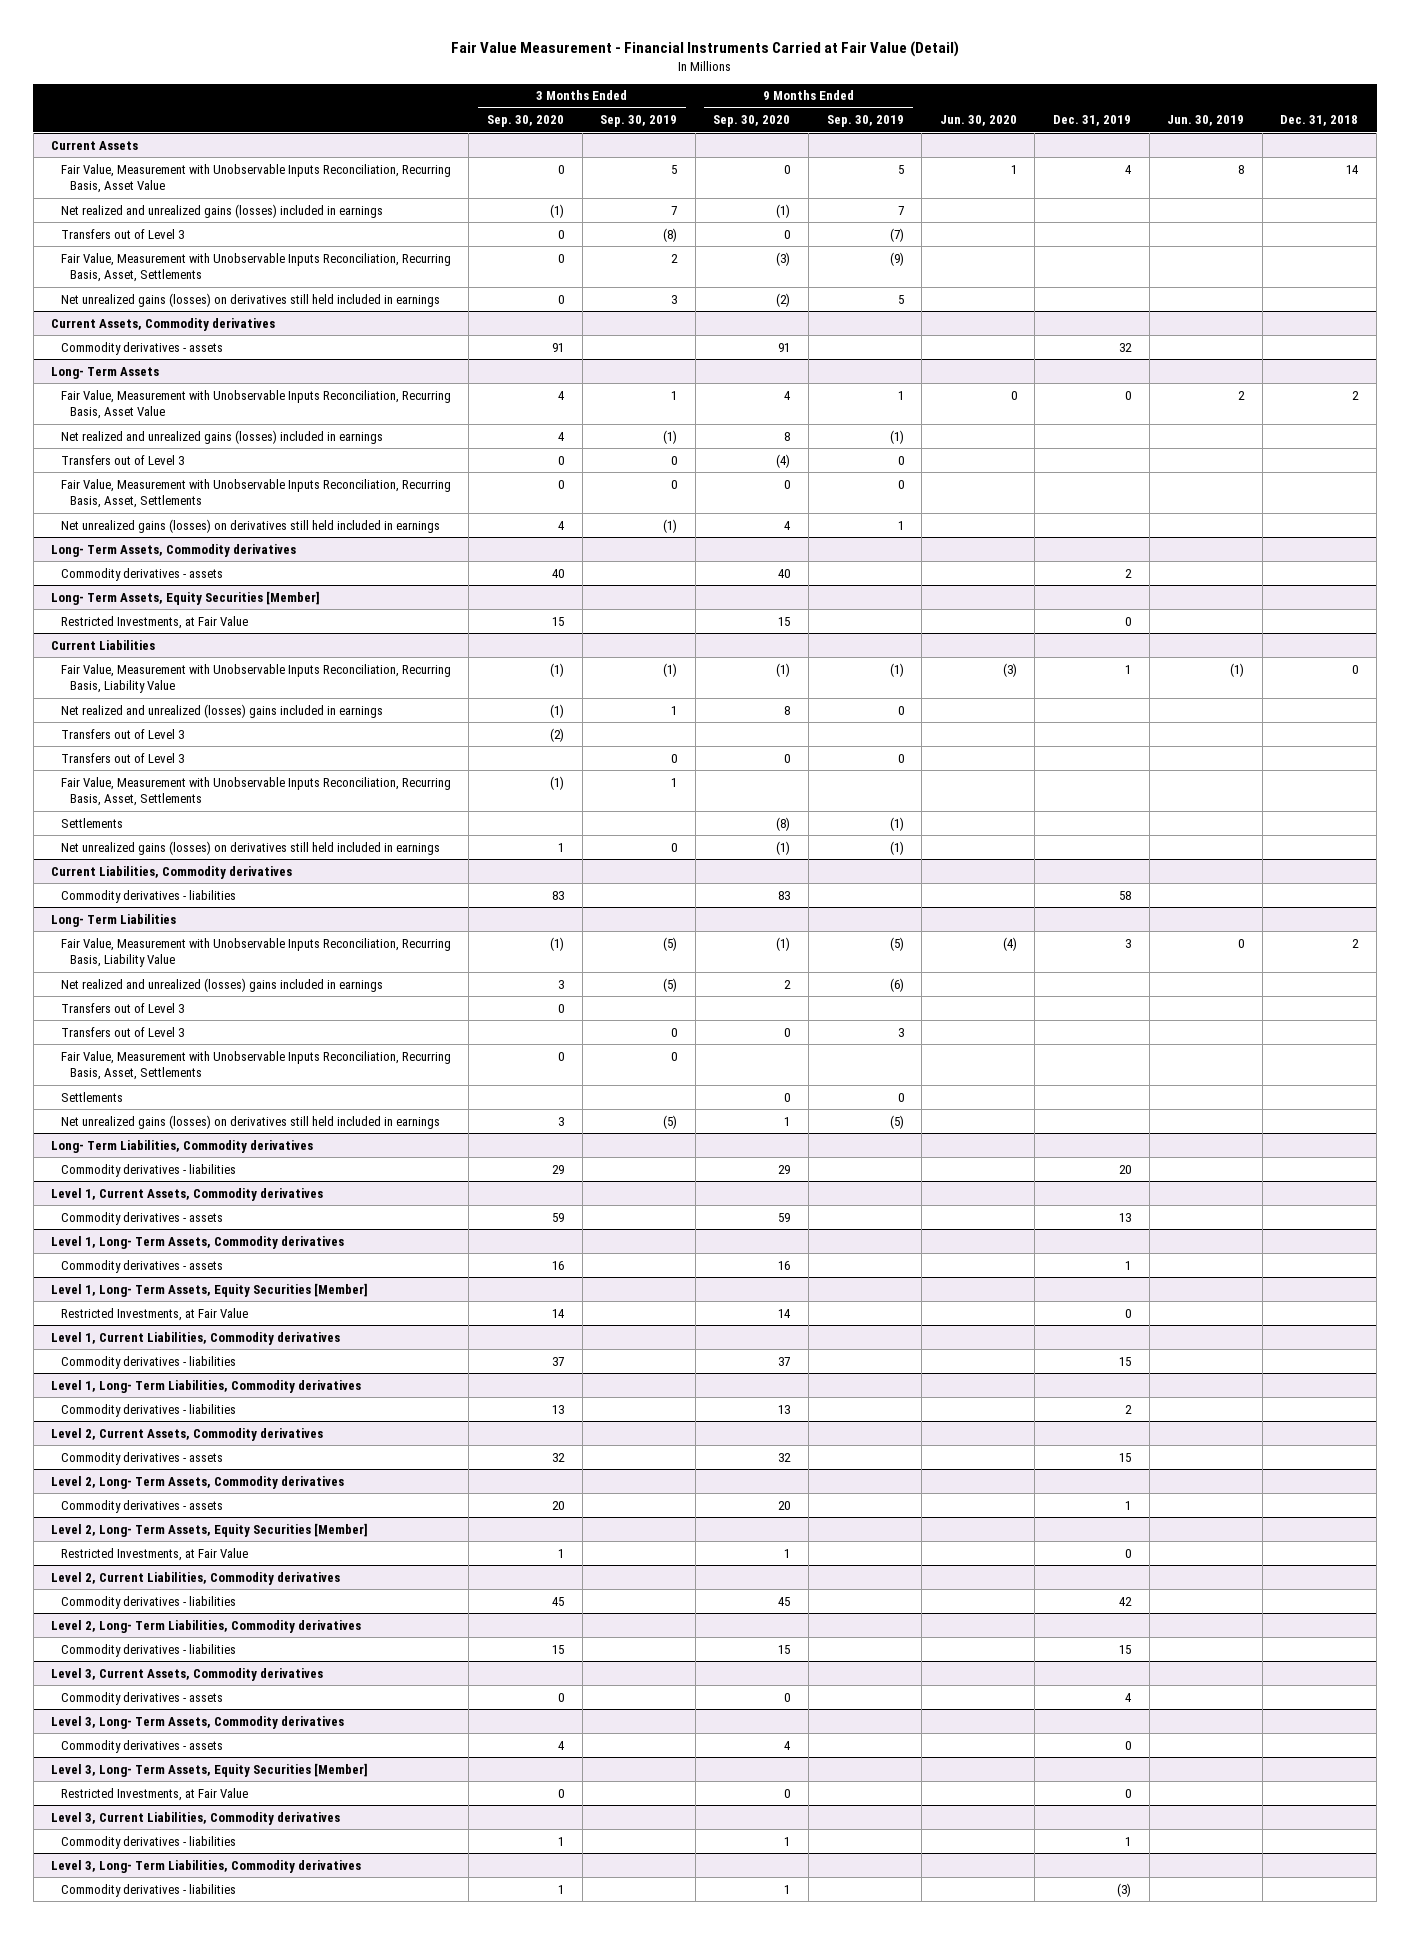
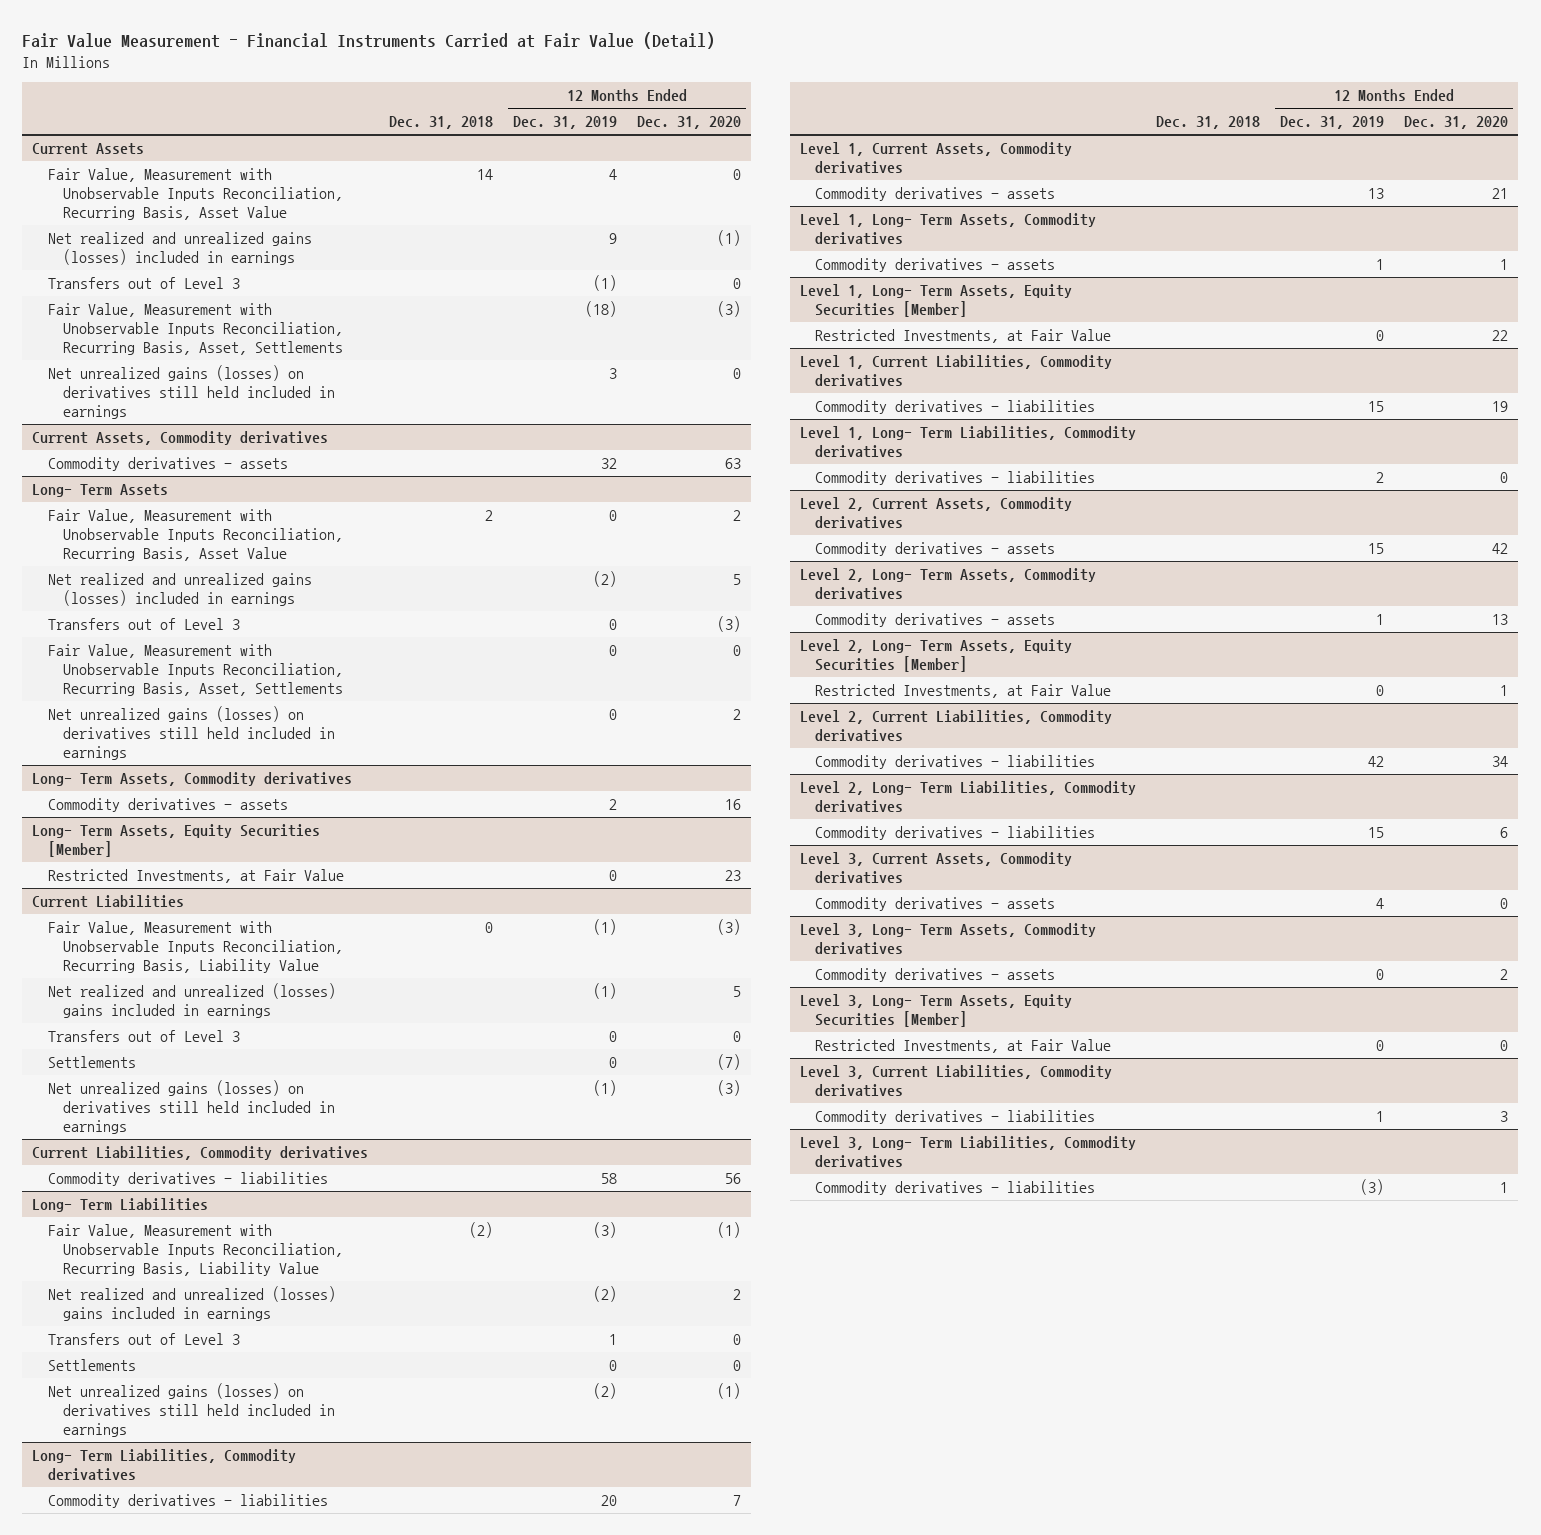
- | 3 Months Ended Sep. 30, 2020 | 3 Months Ended Sep. 30, 2019 | 9 Months Ended Sep. 30, 2020 | 9 Months Ended Sep. 30, 2019 | Jun. 30, 2020 | Dec. 31, 2019 | Jun. 30, 2019 | Dec. 31, 2018
+ | Dec. 31, 2018 | 12 Months Ended Dec. 31, 2019 | 12 Months Ended Dec. 31, 2020
@ Current Liabilities
- Transfers out of Level 3 | | 0 | 0 | 0 | | | |
- Fair Value, Measurement with Unobservable Inputs Reconciliation, Recurring Basis, Asset, Settlements | (1) | 1 | | | | | |
@ Long- Term Liabilities
- Fair Value, Measurement with Unobservable Inputs Reconciliation, Recurring Basis, Liability Value | (1) | (5) | (1) | (5) | (4) | 3 | 0 | 2
+ Fair Value, Measurement with Unobservable Inputs Reconciliation, Recurring Basis, Liability Value | (2) | (3) | (1)
- Transfers out of Level 3 | | 0 | 0 | 3 | | | |
- Fair Value, Measurement with Unobservable Inputs Reconciliation, Recurring Basis, Asset, Settlements | 0 | 0 | | | | | |

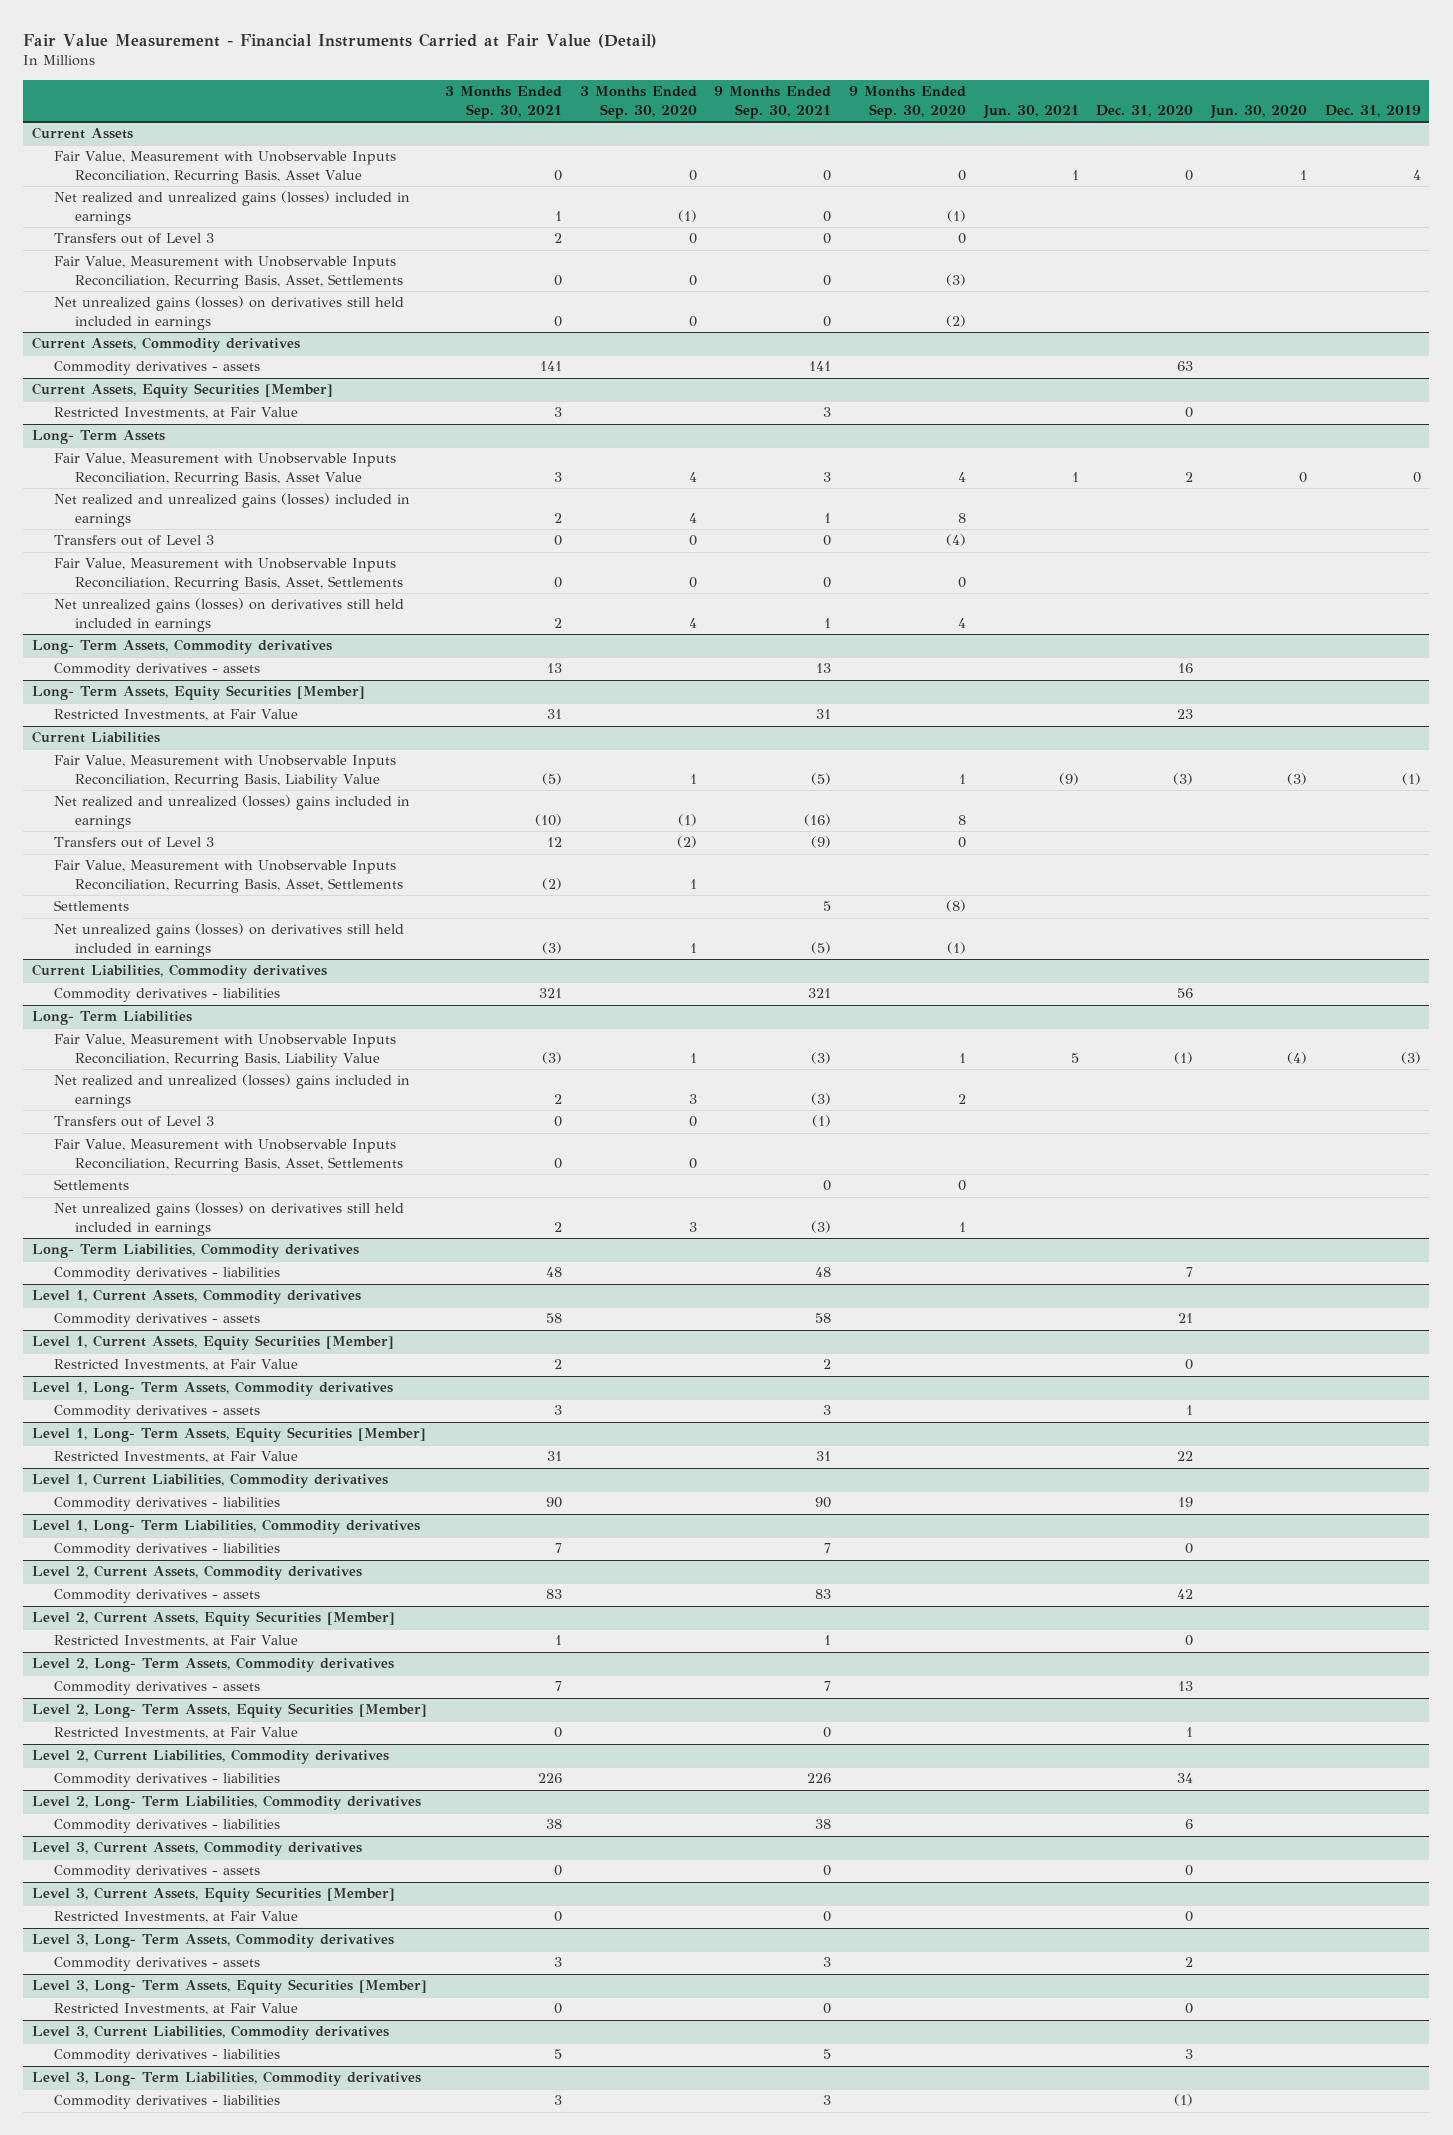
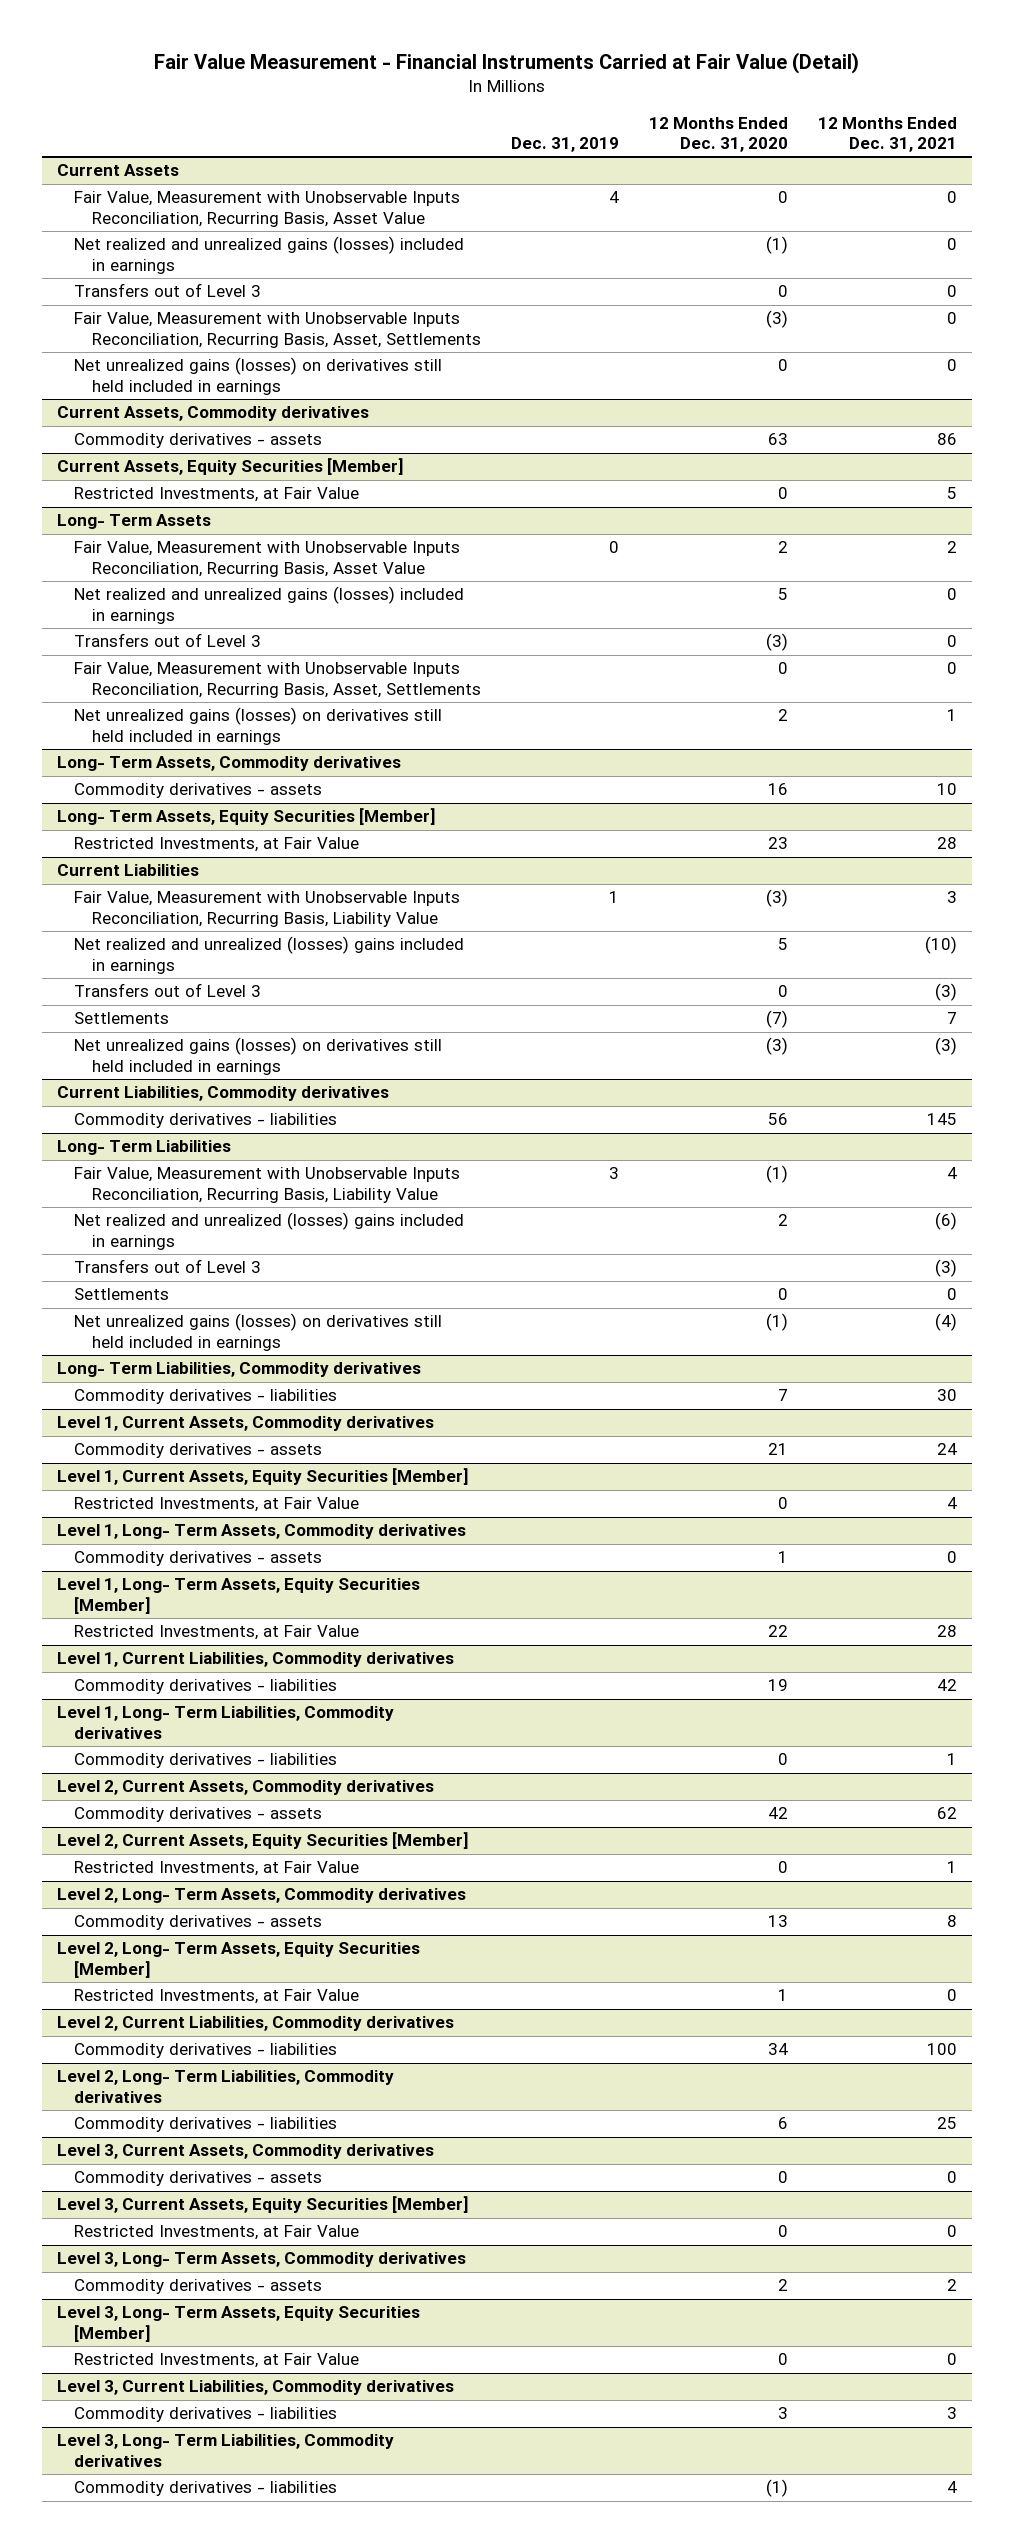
- | 3 Months Ended Sep. 30, 2021 | 3 Months Ended Sep. 30, 2020 | 9 Months Ended Sep. 30, 2021 | 9 Months Ended Sep. 30, 2020 | Jun. 30, 2021 | Dec. 31, 2020 | Jun. 30, 2020 | Dec. 31, 2019
+ | Dec. 31, 2019 | 12 Months Ended Dec. 31, 2020 | 12 Months Ended Dec. 31, 2021
@ Current Liabilities
- Fair Value, Measurement with Unobservable Inputs Reconciliation, Recurring Basis, Liability Value | (5) | 1 | (5) | 1 | (9) | (3) | (3) | (1)
+ Fair Value, Measurement with Unobservable Inputs Reconciliation, Recurring Basis, Liability Value | 1 | (3) | 3
- Fair Value, Measurement with Unobservable Inputs Reconciliation, Recurring Basis, Asset, Settlements | (2) | 1 | | | | | |
@ Long- Term Liabilities
- Fair Value, Measurement with Unobservable Inputs Reconciliation, Recurring Basis, Liability Value | (3) | 1 | (3) | 1 | 5 | (1) | (4) | (3)
+ Fair Value, Measurement with Unobservable Inputs Reconciliation, Recurring Basis, Liability Value | 3 | (1) | 4
- Fair Value, Measurement with Unobservable Inputs Reconciliation, Recurring Basis, Asset, Settlements | 0 | 0 | | | | | |

